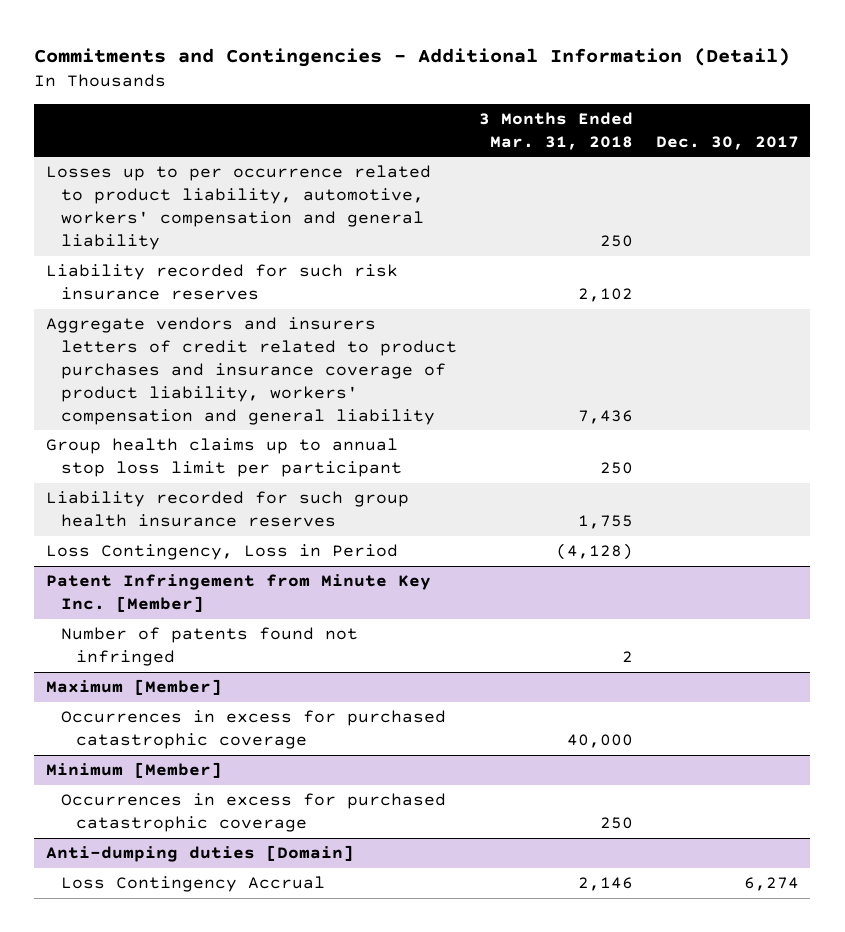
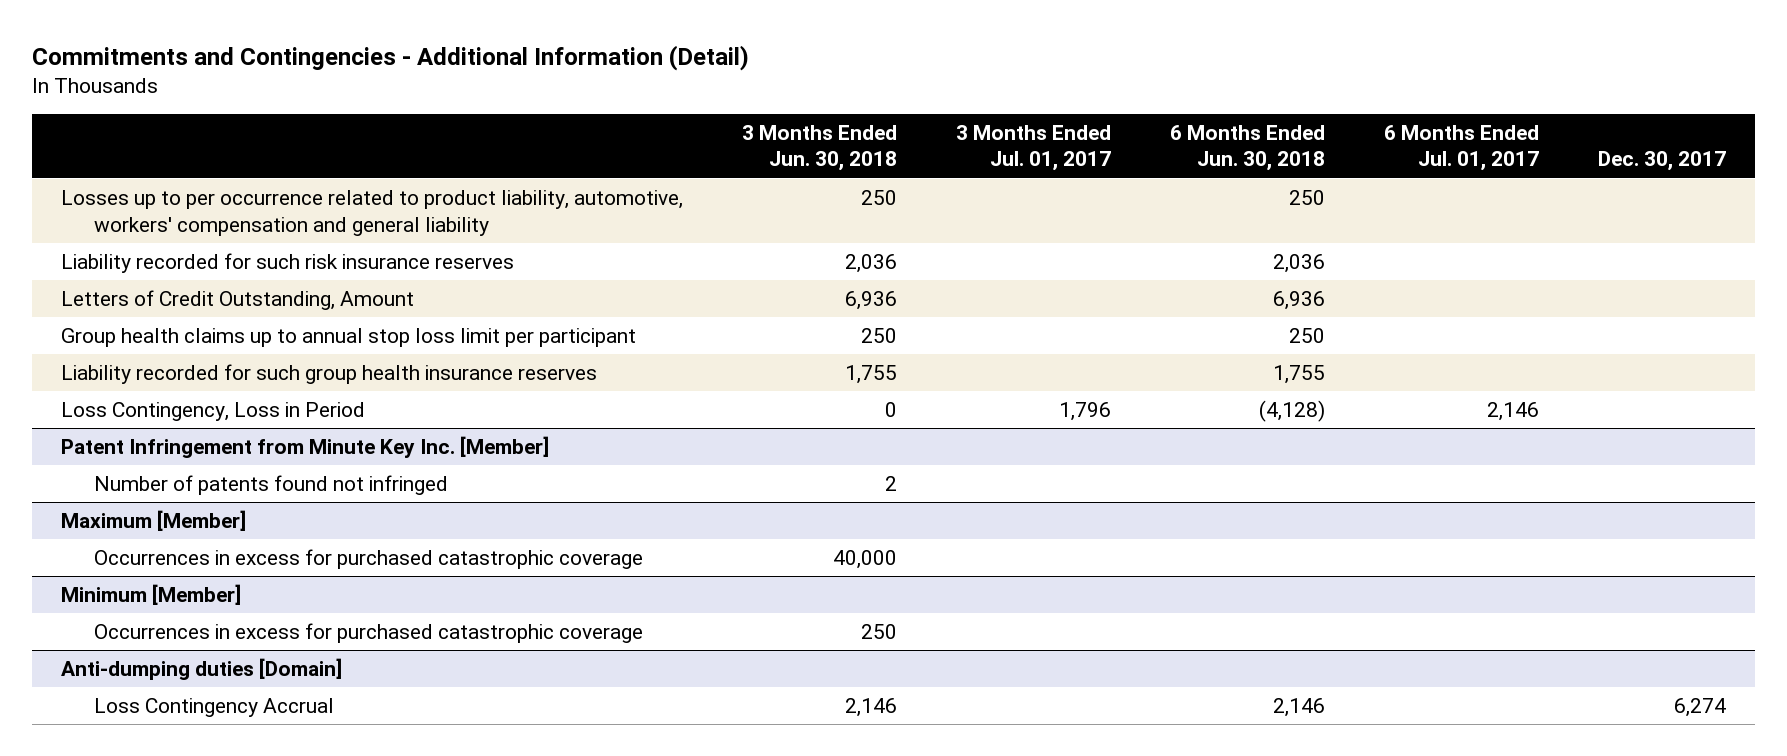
- | 3 Months Ended Mar. 31, 2018 | Dec. 30, 2017
+ | 3 Months Ended Jun. 30, 2018 | 3 Months Ended Jul. 01, 2017 | 6 Months Ended Jun. 30, 2018 | 6 Months Ended Jul. 01, 2017 | Dec. 30, 2017
- Aggregate vendors and insurers letters of credit related to product purchases and insurance coverage of product liability, workers' compensation and general liability | 7,436 |
+ Letters of Credit Outstanding, Amount | 6,936 | | 6,936 | |

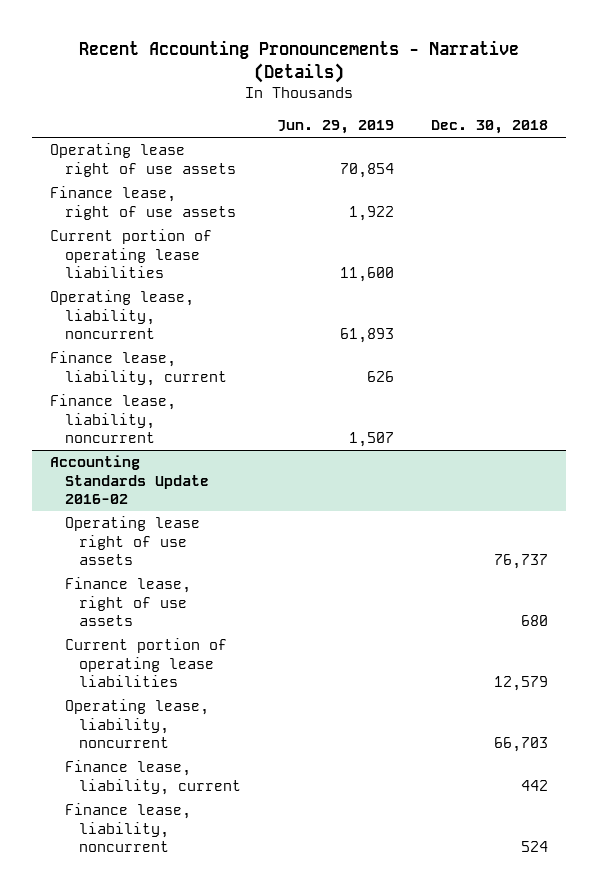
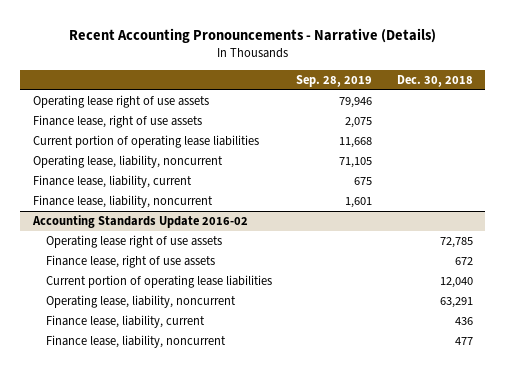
- | Jun. 29, 2019 | Dec. 30, 2018
+ | Sep. 28, 2019 | Dec. 30, 2018
@ Accounting Standards Update 2016-02
- Operating lease right of use assets | | 76,737
- Finance lease, right of use assets | | 680
- Current portion of operating lease liabilities | | 12,579
- Operating lease, liability, noncurrent | | 66,703
- Finance lease, liability, current | | 442
- Finance lease, liability, noncurrent | | 524
+ Operating lease right of use assets | | 72,785
+ Finance lease, right of use assets | | 672
+ Current portion of operating lease liabilities | | 12,040
+ Operating lease, liability, noncurrent | | 63,291
+ Finance lease, liability, current | | 436
+ Finance lease, liability, noncurrent | | 477

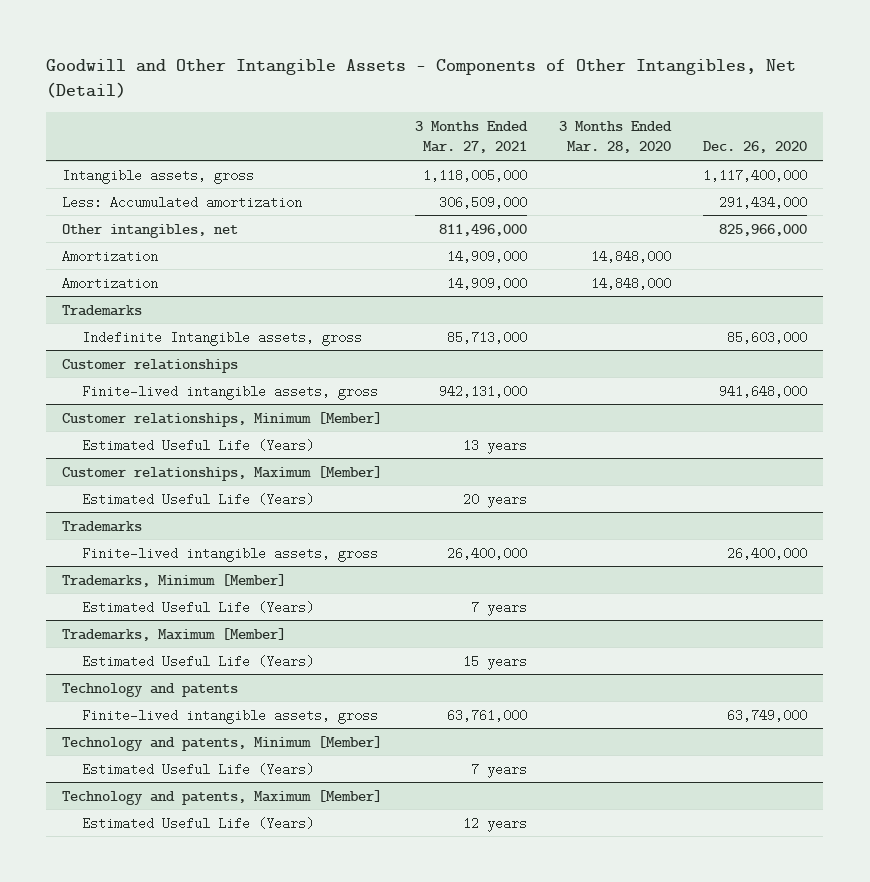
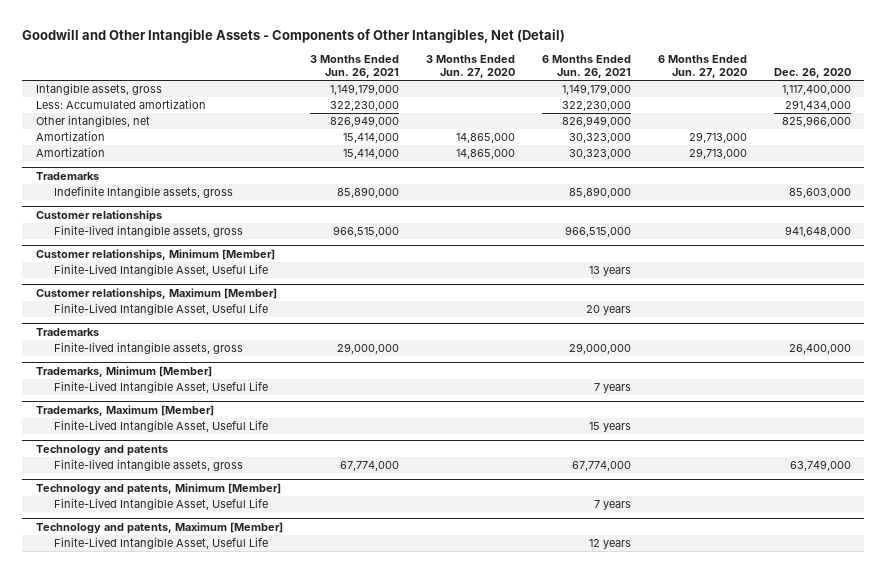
- | 3 Months Ended Mar. 27, 2021 | 3 Months Ended Mar. 28, 2020 | Dec. 26, 2020
+ | 3 Months Ended Jun. 26, 2021 | 3 Months Ended Jun. 27, 2020 | 6 Months Ended Jun. 26, 2021 | 6 Months Ended Jun. 27, 2020 | Dec. 26, 2020
@ Customer relationships, Minimum [Member]
- Estimated Useful Life (Years) | 13 years | |
+ Finite-Lived Intangible Asset, Useful Life | | | 13 years | |
@ Customer relationships, Maximum [Member]
- Estimated Useful Life (Years) | 20 years | |
+ Finite-Lived Intangible Asset, Useful Life | | | 20 years | |
@ Trademarks, Minimum [Member]
- Estimated Useful Life (Years) | 7 years | |
+ Finite-Lived Intangible Asset, Useful Life | | | 7 years | |
@ Trademarks, Maximum [Member]
- Estimated Useful Life (Years) | 15 years | |
+ Finite-Lived Intangible Asset, Useful Life | | | 15 years | |
@ Technology and patents, Minimum [Member]
- Estimated Useful Life (Years) | 7 years | |
+ Finite-Lived Intangible Asset, Useful Life | | | 7 years | |
@ Technology and patents, Maximum [Member]
- Estimated Useful Life (Years) | 12 years | |
+ Finite-Lived Intangible Asset, Useful Life | | | 12 years | |

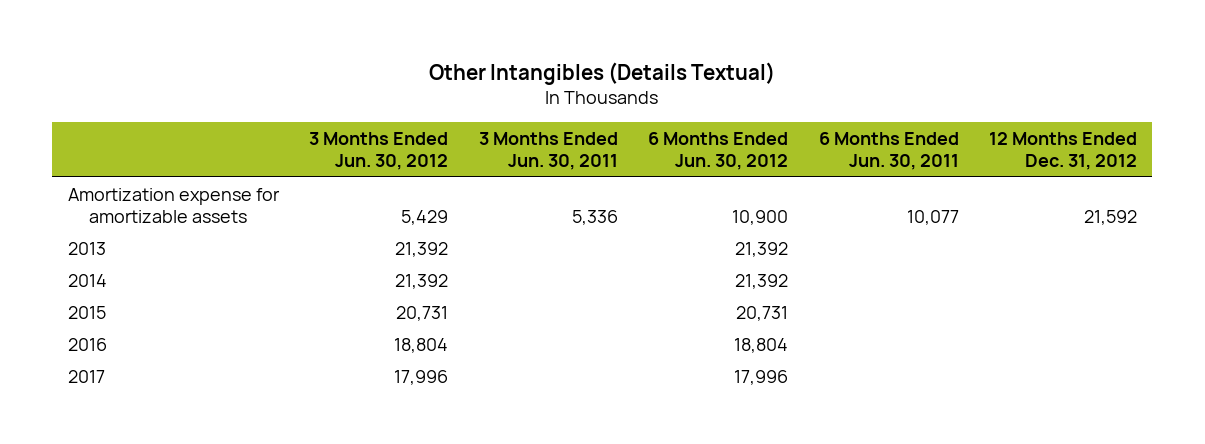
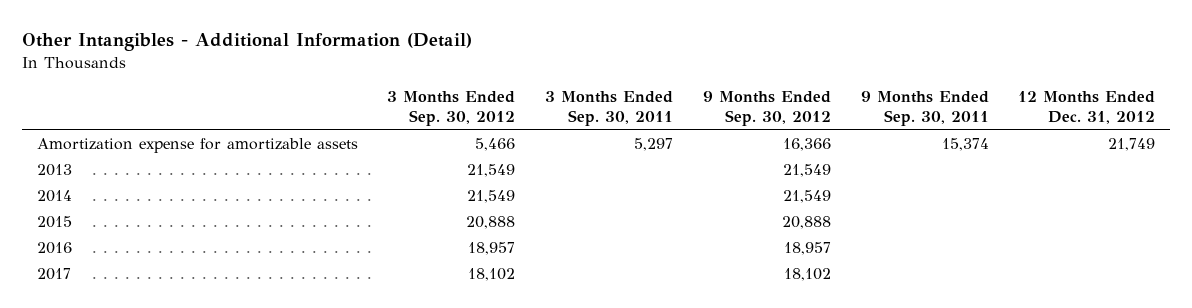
- Other Intangibles (Details Textual)
+ Other Intangibles - Additional Information (Detail)
- | 3 Months Ended Jun. 30, 2012 | 3 Months Ended Jun. 30, 2011 | 6 Months Ended Jun. 30, 2012 | 6 Months Ended Jun. 30, 2011 | 12 Months Ended Dec. 31, 2012
+ | 3 Months Ended Sep. 30, 2012 | 3 Months Ended Sep. 30, 2011 | 9 Months Ended Sep. 30, 2012 | 9 Months Ended Sep. 30, 2011 | 12 Months Ended Dec. 31, 2012
- Amortization expense for amortizable assets | 5,429 | 5,336 | 10,900 | 10,077 | 21,592
+ Amortization expense for amortizable assets | 5,466 | 5,297 | 16,366 | 15,374 | 21,749

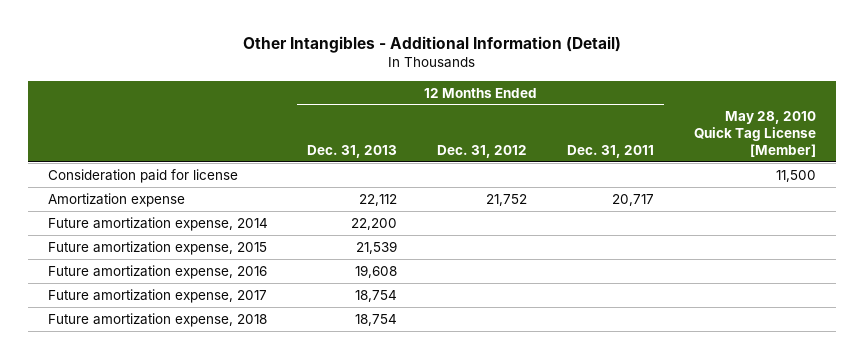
- | 3 Months Ended Sep. 30, 2012 | 3 Months Ended Sep. 30, 2011 | 9 Months Ended Sep. 30, 2012 | 9 Months Ended Sep. 30, 2011 | 12 Months Ended Dec. 31, 2012
+ | 12 Months Ended Dec. 31, 2013 | 12 Months Ended Dec. 31, 2012 | 12 Months Ended Dec. 31, 2011 | May 28, 2010 Quick Tag License [Member]
- Amortization expense for amortizable assets | 5,466 | 5,297 | 16,366 | 15,374 | 21,749
- 2013 | 21,549 | | 21,549 | |
- 2014 | 21,549 | | 21,549 | |
- 2015 | 20,888 | | 20,888 | |
- 2016 | 18,957 | | 18,957 | |
- 2017 | 18,102 | | 18,102 | |
+ Consideration paid for license | | | | 11,500
+ Amortization expense | 22,112 | 21,752 | 20,717 |
+ Future amortization expense, 2014 | 22,200 | | |
+ Future amortization expense, 2015 | 21,539 | | |
+ Future amortization expense, 2016 | 19,608 | | |
+ Future amortization expense, 2017 | 18,754 | | |
+ Future amortization expense, 2018 | 18,754 | | |

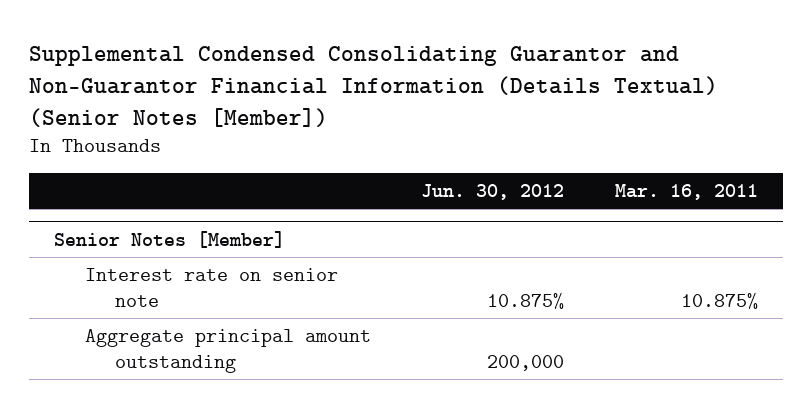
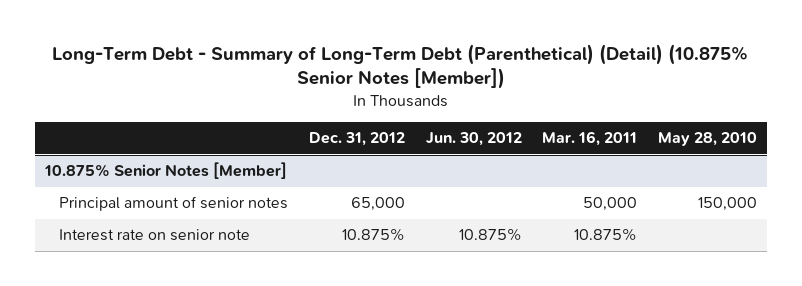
- Supplemental Condensed Consolidating Guarantor and Non-Guarantor Financial Information (Details Textual) (Senior Notes [Member])
+ Long-Term Debt - Summary of Long-Term Debt (Parenthetical) (Detail) (10.875% Senior Notes [Member])
- | Jun. 30, 2012 | Mar. 16, 2011
+ | Dec. 31, 2012 | Jun. 30, 2012 | Mar. 16, 2011 | May 28, 2010
- Senior Notes [Member]
+ 10.875% Senior Notes [Member]
+ Principal amount of senior notes | 65,000 | | 50,000 | 150,000
- Aggregate principal amount outstanding | 200,000 |

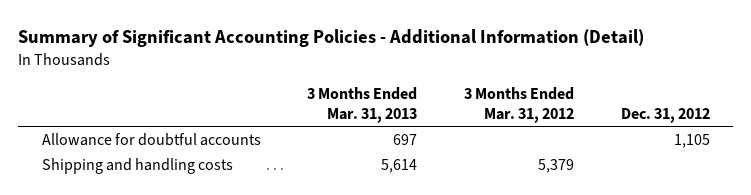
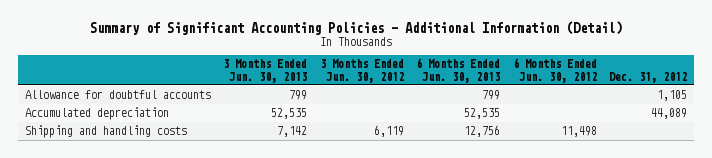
- | 3 Months Ended Mar. 31, 2013 | 3 Months Ended Mar. 31, 2012 | Dec. 31, 2012
+ | 3 Months Ended Jun. 30, 2013 | 3 Months Ended Jun. 30, 2012 | 6 Months Ended Jun. 30, 2013 | 6 Months Ended Jun. 30, 2012 | Dec. 31, 2012
+ Accumulated depreciation | 52,535 | | 52,535 | | 44,089

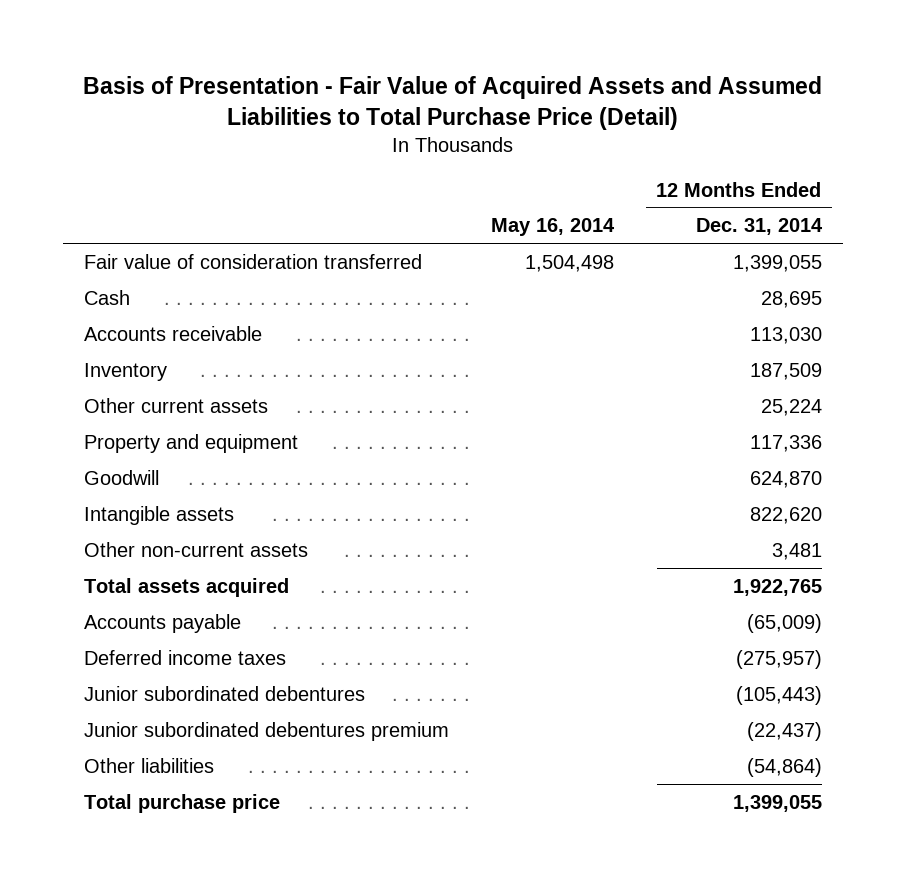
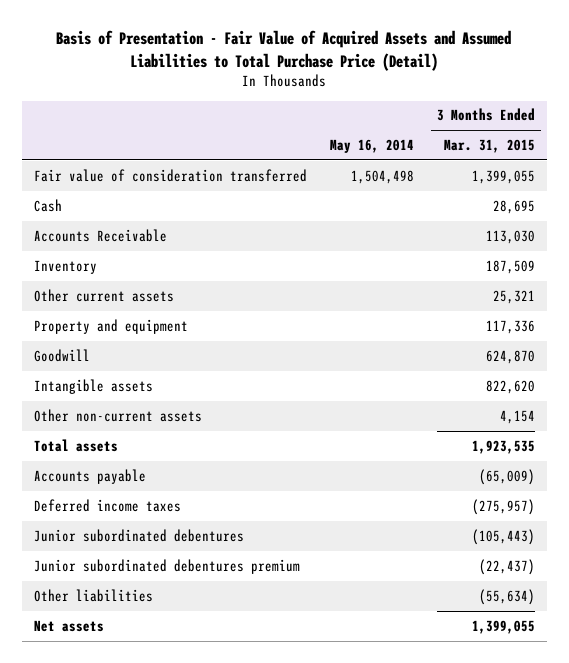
- | May 16, 2014 | 12 Months Ended Dec. 31, 2014
+ | May 16, 2014 | 3 Months Ended Mar. 31, 2015
- Accounts receivable | | 113,030
+ Accounts Receivable | | 113,030
- Total assets acquired | | 1,922,765
+ Total assets | | 1,923,535
- Total purchase price | | 1,399,055
+ Net assets | | 1,399,055

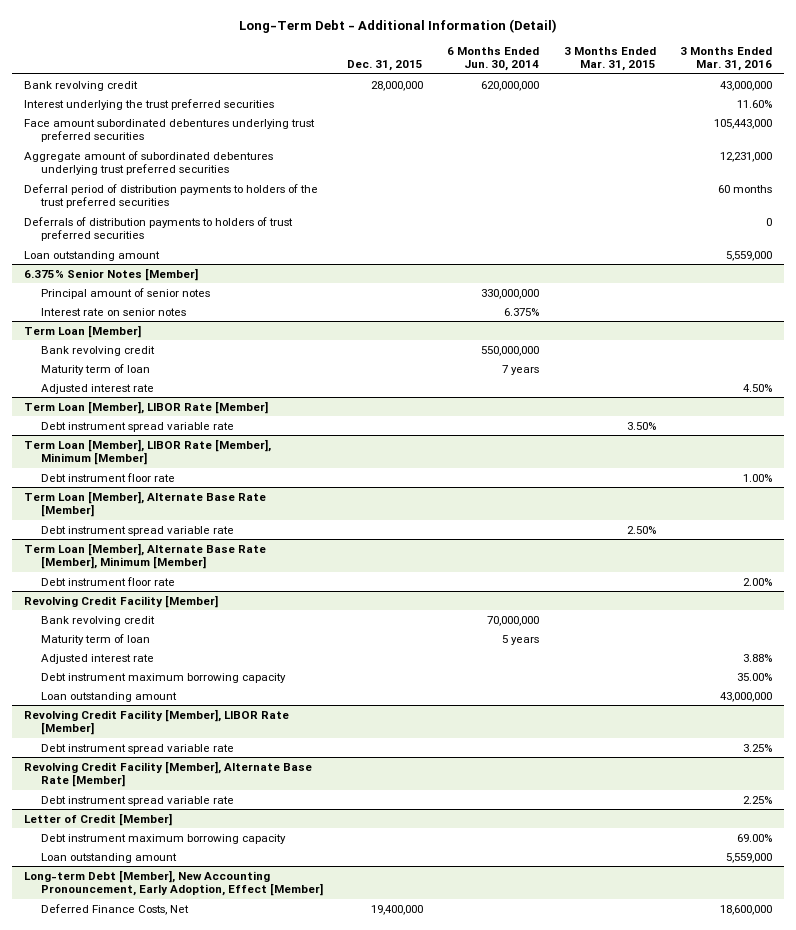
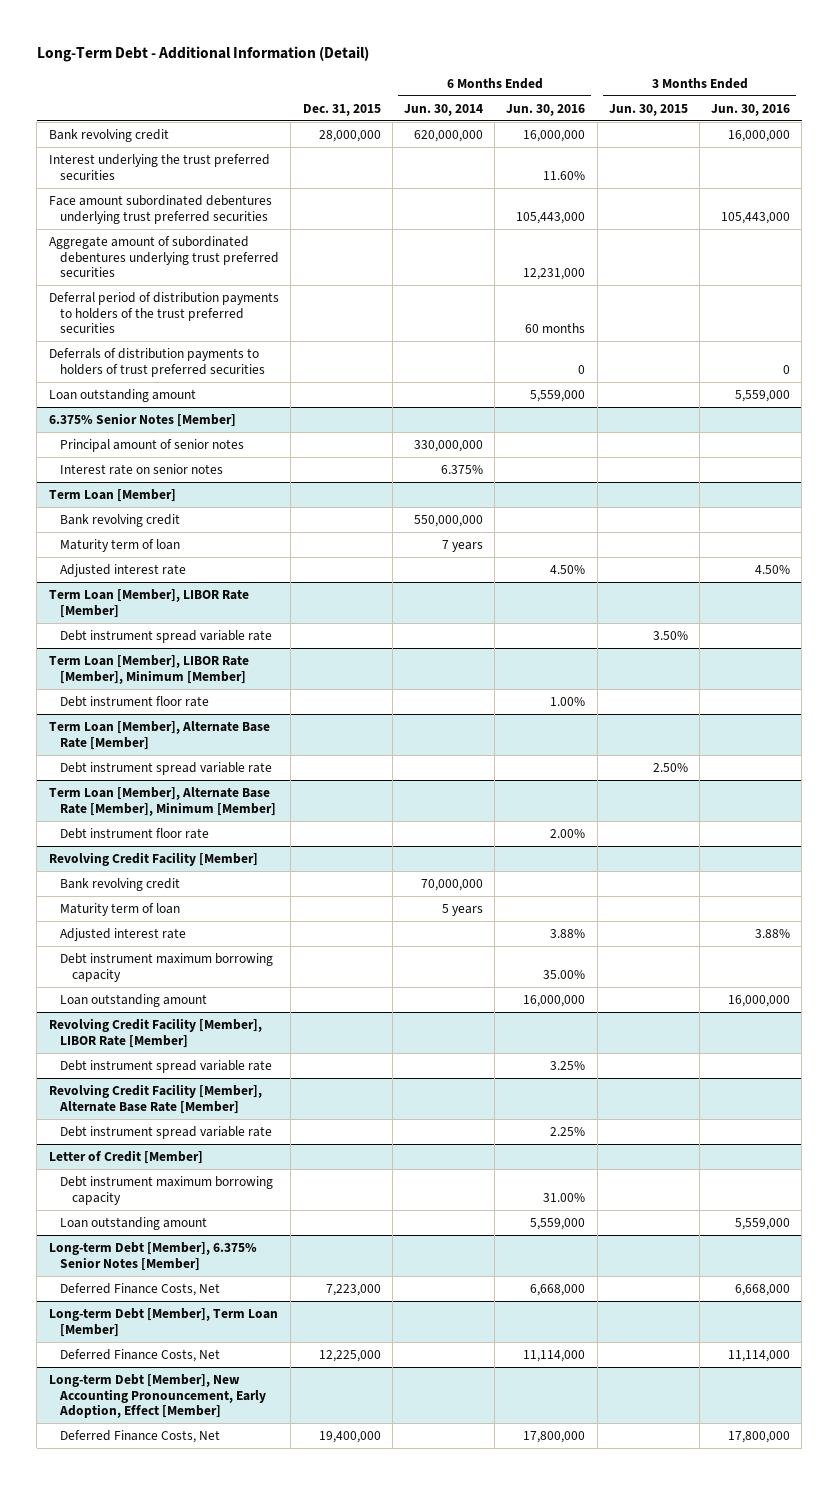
- | Dec. 31, 2015 | 6 Months Ended Jun. 30, 2014 | 3 Months Ended Mar. 31, 2015 | 3 Months Ended Mar. 31, 2016
+ | Dec. 31, 2015 | 6 Months Ended Jun. 30, 2014 | 6 Months Ended Jun. 30, 2016 | 3 Months Ended Jun. 30, 2015 | 3 Months Ended Jun. 30, 2016
+ Long-term Debt [Member], 6.375% Senior Notes [Member]
+ Deferred Finance Costs, Net | 7,223,000 | | 6,668,000 | | 6,668,000
+ Long-term Debt [Member], Term Loan [Member]
+ Deferred Finance Costs, Net | 12,225,000 | | 11,114,000 | | 11,114,000

